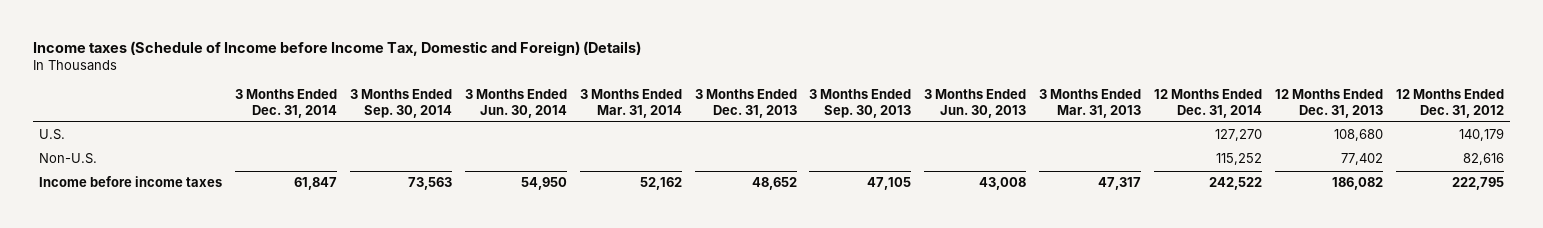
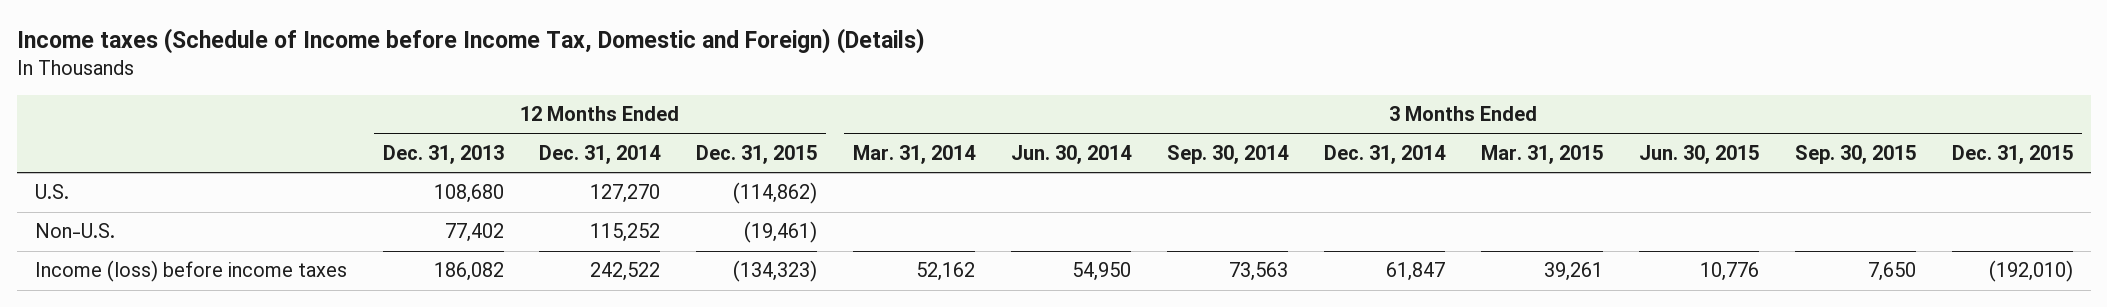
- | 3 Months Ended Dec. 31, 2014 | 3 Months Ended Sep. 30, 2014 | 3 Months Ended Jun. 30, 2014 | 3 Months Ended Mar. 31, 2014 | 3 Months Ended Dec. 31, 2013 | 3 Months Ended Sep. 30, 2013 | 3 Months Ended Jun. 30, 2013 | 3 Months Ended Mar. 31, 2013 | 12 Months Ended Dec. 31, 2014 | 12 Months Ended Dec. 31, 2013 | 12 Months Ended Dec. 31, 2012
+ | 12 Months Ended Dec. 31, 2013 | 12 Months Ended Dec. 31, 2014 | 12 Months Ended Dec. 31, 2015 | 3 Months Ended Mar. 31, 2014 | 3 Months Ended Jun. 30, 2014 | 3 Months Ended Sep. 30, 2014 | 3 Months Ended Dec. 31, 2014 | 3 Months Ended Mar. 31, 2015 | 3 Months Ended Jun. 30, 2015 | 3 Months Ended Sep. 30, 2015 | 3 Months Ended Dec. 31, 2015
- Income before income taxes | 61,847 | 73,563 | 54,950 | 52,162 | 48,652 | 47,105 | 43,008 | 47,317 | 242,522 | 186,082 | 222,795
+ Income (loss) before income taxes | 186,082 | 242,522 | (134,323) | 52,162 | 54,950 | 73,563 | 61,847 | 39,261 | 10,776 | 7,650 | (192,010)

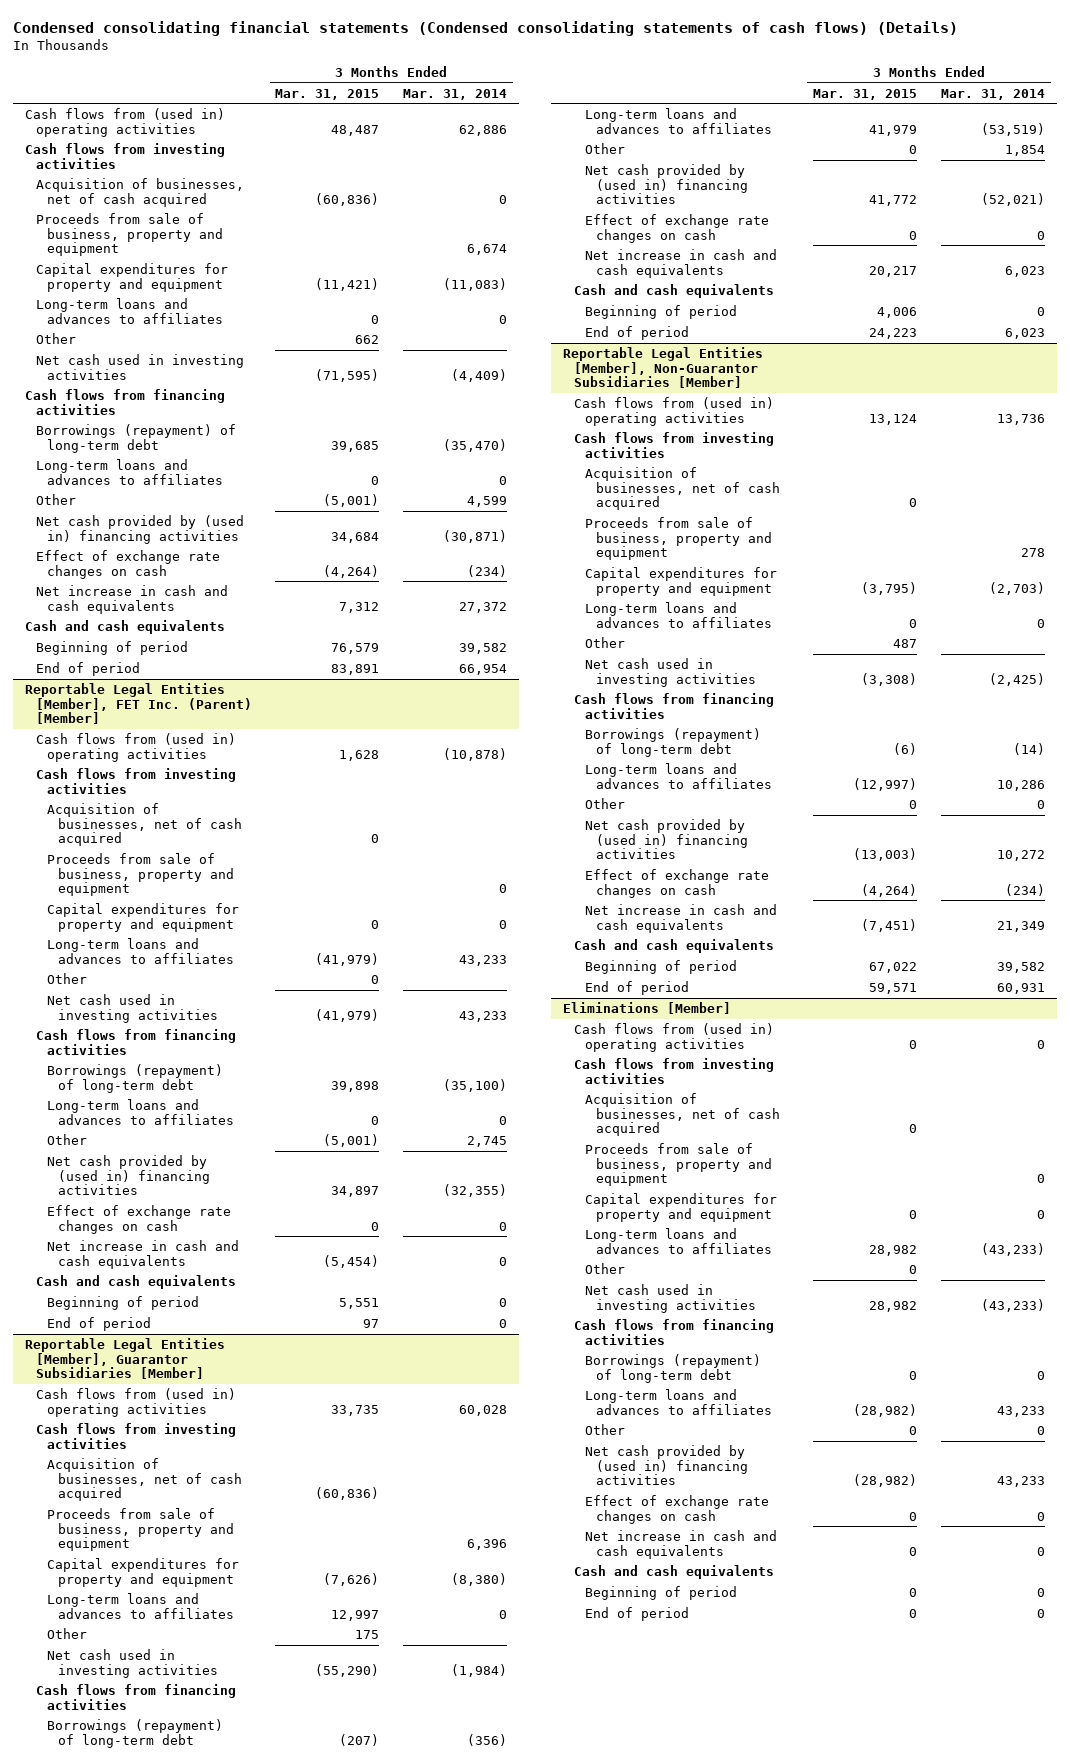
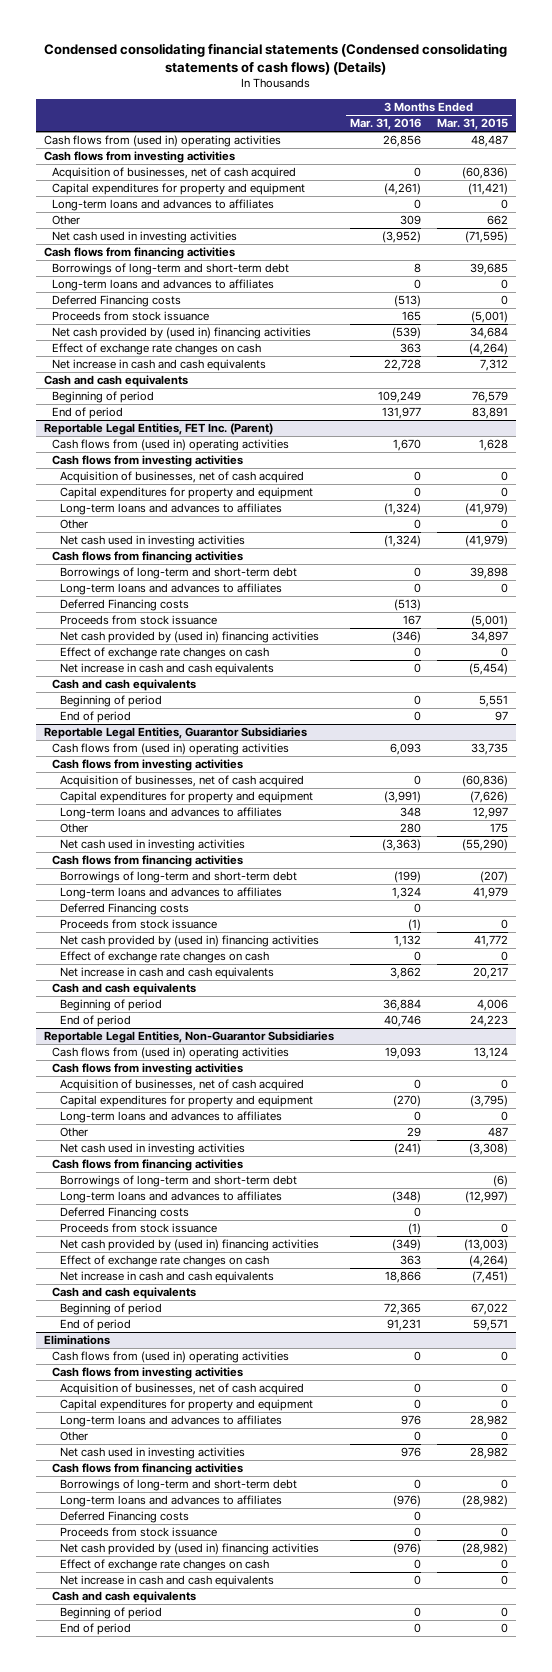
- | 3 Months Ended Mar. 31, 2015 | 3 Months Ended Mar. 31, 2014
+ | 3 Months Ended Mar. 31, 2016 | 3 Months Ended Mar. 31, 2015
- Proceeds from sale of business, property and equipment | | 6,674
- Borrowings (repayment) of long-term debt | 39,685 | (35,470)
+ Borrowings of long-term and short-term debt | 8 | 39,685
- Other | (5,001) | 4,599
+ Deferred Financing costs | (513) | 0
+ Proceeds from stock issuance | 165 | (5,001)
- Reportable Legal Entities [Member], FET Inc. (Parent) [Member]
+ Reportable Legal Entities, FET Inc. (Parent)
- Proceeds from sale of business, property and equipment | | 0
- Borrowings (repayment) of long-term debt | 39,898 | (35,100)
+ Borrowings of long-term and short-term debt | 0 | 39,898
- Other | (5,001) | 2,745
+ Deferred Financing costs | (513) |
+ Proceeds from stock issuance | 167 | (5,001)
- Reportable Legal Entities [Member], Guarantor Subsidiaries [Member]
+ Reportable Legal Entities, Guarantor Subsidiaries
- Proceeds from sale of business, property and equipment | | 6,396
- Borrowings (repayment) of long-term debt | (207) | (356)
+ Borrowings of long-term and short-term debt | (199) | (207)
- Other | 0 | 1,854
+ Deferred Financing costs | 0 |
+ Proceeds from stock issuance | (1) | 0
- Reportable Legal Entities [Member], Non-Guarantor Subsidiaries [Member]
+ Reportable Legal Entities, Non-Guarantor Subsidiaries
- Proceeds from sale of business, property and equipment | | 278
- Borrowings (repayment) of long-term debt | (6) | (14)
+ Borrowings of long-term and short-term debt | | (6)
- Other | 0 | 0
+ Deferred Financing costs | 0 |
+ Proceeds from stock issuance | (1) | 0
- Eliminations [Member]
+ Eliminations
- Proceeds from sale of business, property and equipment | | 0
- Borrowings (repayment) of long-term debt | 0 | 0
+ Borrowings of long-term and short-term debt | 0 | 0
- Other | 0 | 0
+ Deferred Financing costs | 0 |
+ Proceeds from stock issuance | 0 | 0

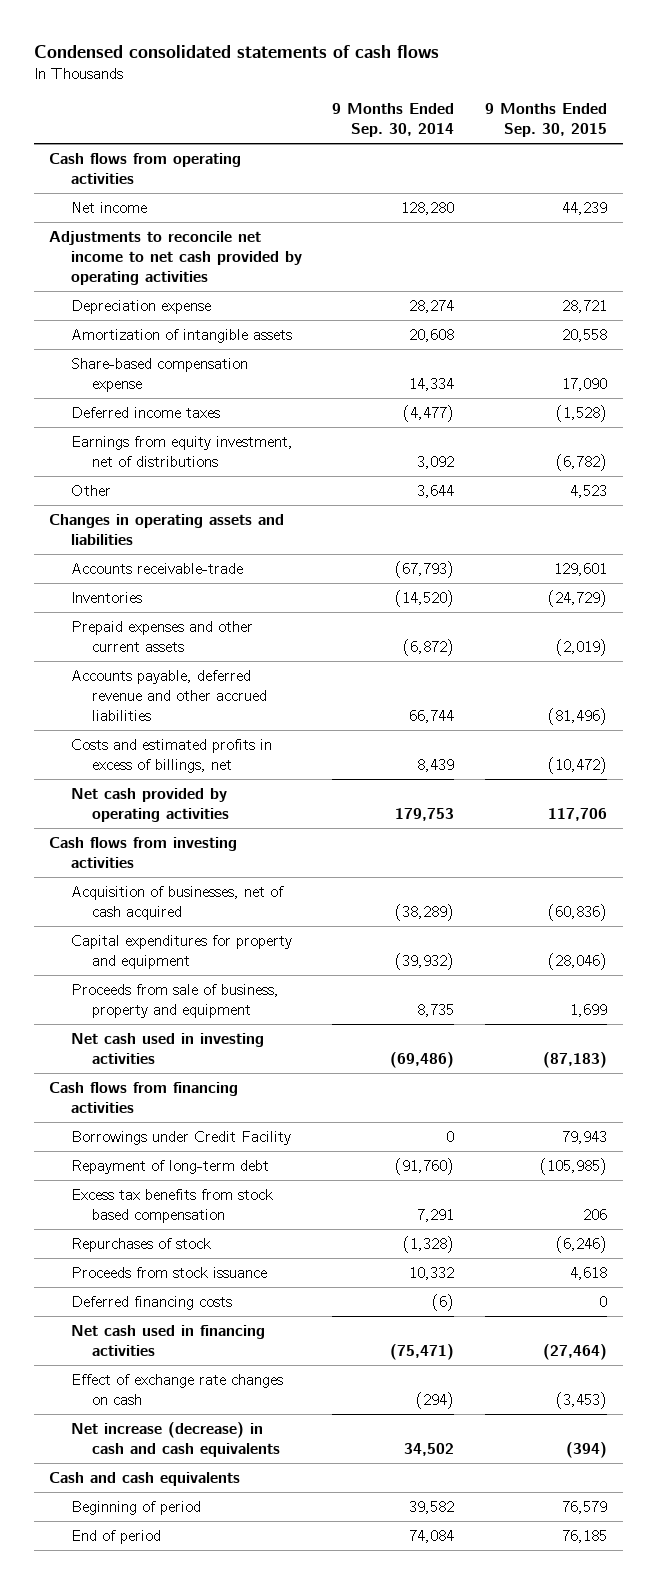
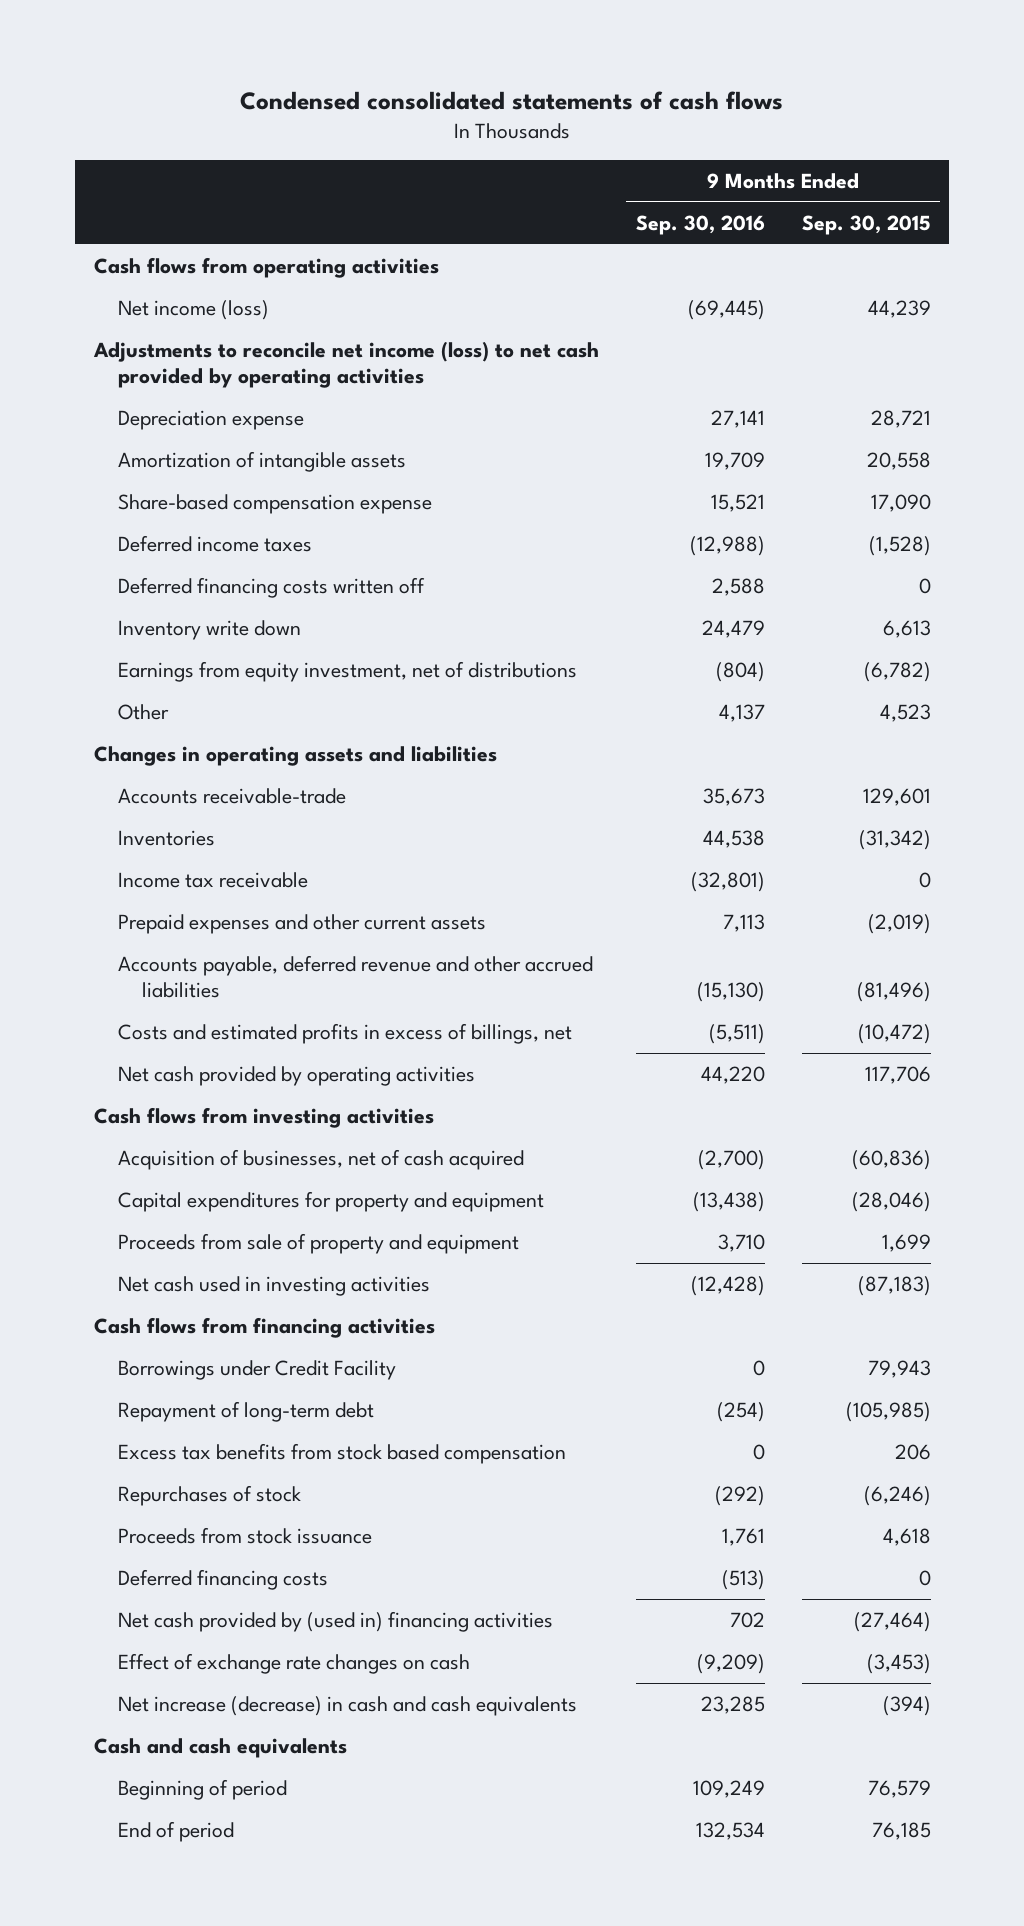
- | 9 Months Ended Sep. 30, 2014 | 9 Months Ended Sep. 30, 2015
+ | 9 Months Ended Sep. 30, 2016 | 9 Months Ended Sep. 30, 2015
- Net income | 128,280 | 44,239
- Adjustments to reconcile net income to net cash provided by operating activities
+ Net income (loss) | (69,445) | 44,239
+ Adjustments to reconcile net income (loss) to net cash provided by operating activities
+ Deferred financing costs written off | 2,588 | 0
+ Inventory write down | 24,479 | 6,613
- Inventories | (14,520) | (24,729)
+ Inventories | 44,538 | (31,342)
+ Income tax receivable | (32,801) | 0
- Proceeds from sale of business, property and equipment | 8,735 | 1,699
+ Proceeds from sale of property and equipment | 3,710 | 1,699
- Net cash used in financing activities | (75,471) | (27,464)
+ Net cash provided by (used in) financing activities | 702 | (27,464)

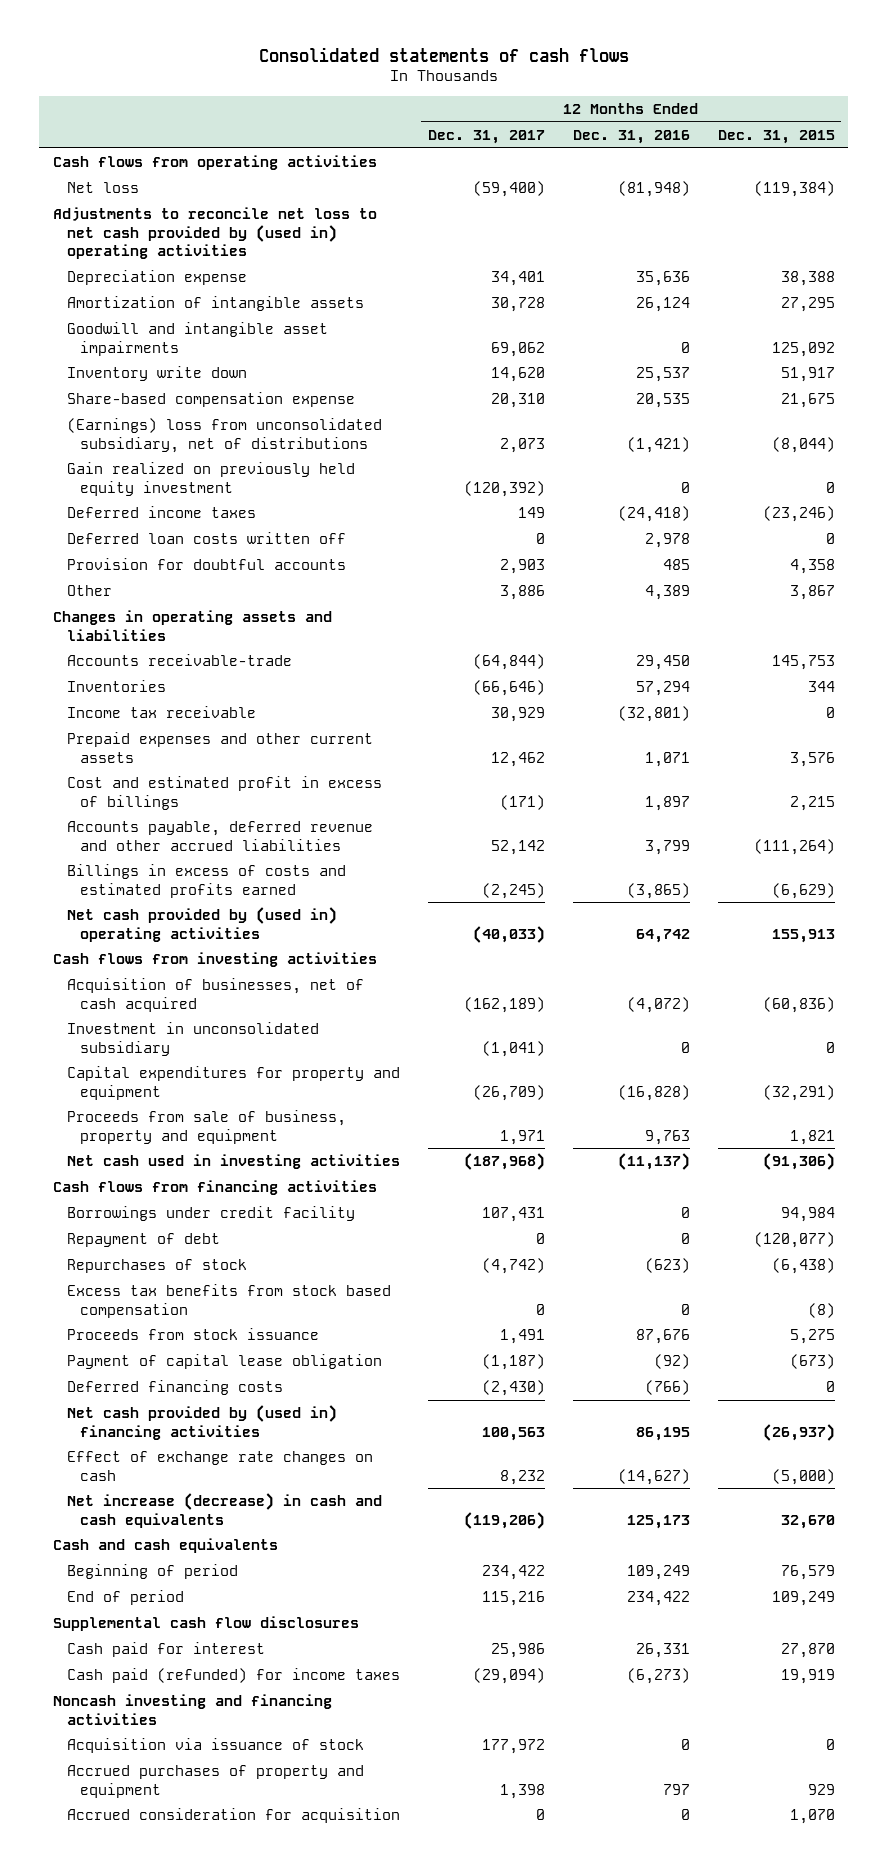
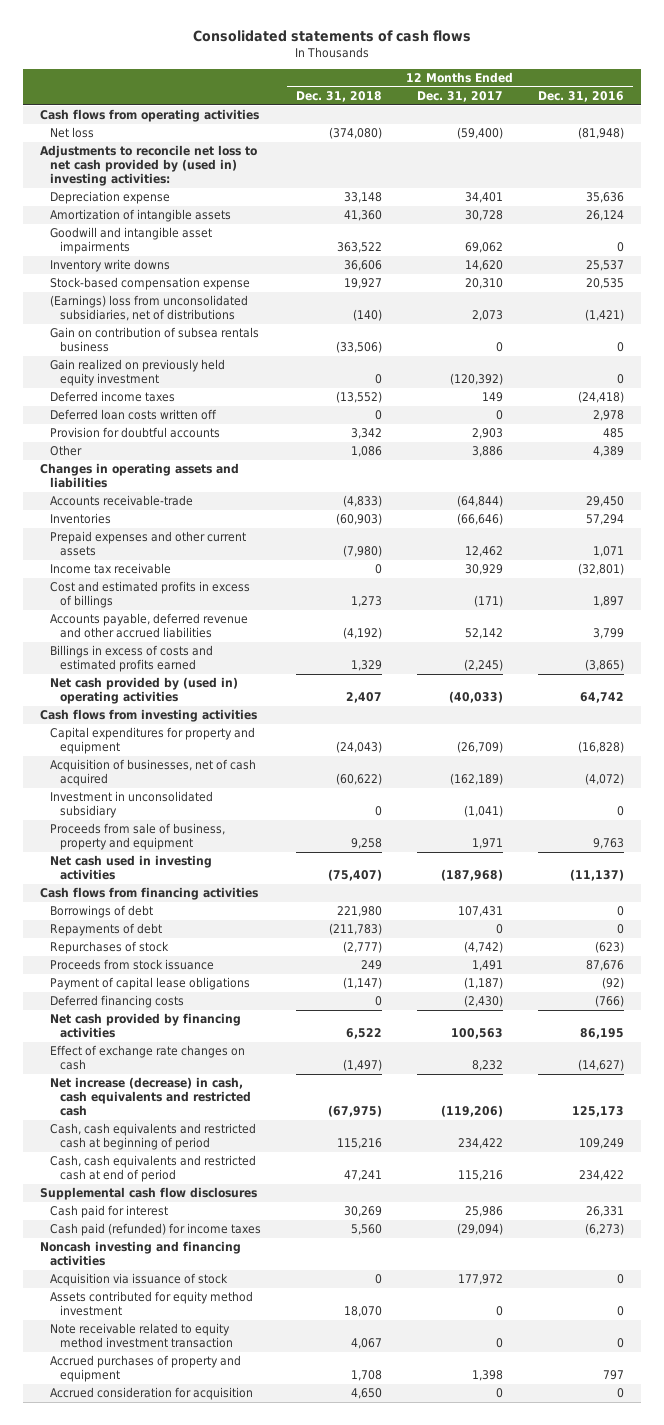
- | 12 Months Ended Dec. 31, 2017 | 12 Months Ended Dec. 31, 2016 | 12 Months Ended Dec. 31, 2015
+ | 12 Months Ended Dec. 31, 2018 | 12 Months Ended Dec. 31, 2017 | 12 Months Ended Dec. 31, 2016
- Adjustments to reconcile net loss to net cash provided by (used in) operating activities
+ Adjustments to reconcile net loss to net cash provided by (used in) investing activities:
- Inventory write down | 14,620 | 25,537 | 51,917
- Share-based compensation expense | 20,310 | 20,535 | 21,675
- (Earnings) loss from unconsolidated subsidiary, net of distributions | 2,073 | (1,421) | (8,044)
+ Inventory write downs | 36,606 | 14,620 | 25,537
+ Stock-based compensation expense | 19,927 | 20,310 | 20,535
+ (Earnings) loss from unconsolidated subsidiaries, net of distributions | (140) | 2,073 | (1,421)
+ Gain on contribution of subsea rentals business | (33,506) | 0 | 0
- Cost and estimated profit in excess of billings | (171) | 1,897 | 2,215
moved down: Income tax receivable | 0 | 30,929 | (32,801)
+ Cost and estimated profits in excess of billings | 1,273 | (171) | 1,897
moved up: Capital expenditures for property and equipment | (24,043) | (26,709) | (16,828)
- Borrowings under credit facility | 107,431 | 0 | 94,984
- Repayment of debt | 0 | 0 | (120,077)
+ Borrowings of debt | 221,980 | 107,431 | 0
+ Repayments of debt | (211,783) | 0 | 0
- Excess tax benefits from stock based compensation | 0 | 0 | (8)
- Payment of capital lease obligation | (1,187) | (92) | (673)
+ Payment of capital lease obligations | (1,147) | (1,187) | (92)
- Net cash provided by (used in) financing activities | 100,563 | 86,195 | (26,937)
+ Net cash provided by financing activities | 6,522 | 100,563 | 86,195
- Net increase (decrease) in cash and cash equivalents | (119,206) | 125,173 | 32,670
- Cash and cash equivalents
- Beginning of period | 234,422 | 109,249 | 76,579
- End of period | 115,216 | 234,422 | 109,249
+ Net increase (decrease) in cash, cash equivalents and restricted cash | (67,975) | (119,206) | 125,173
+ Cash, cash equivalents and restricted cash at beginning of period | 115,216 | 234,422 | 109,249
+ Cash, cash equivalents and restricted cash at end of period | 47,241 | 115,216 | 234,422
+ Assets contributed for equity method investment | 18,070 | 0 | 0
+ Note receivable related to equity method investment transaction | 4,067 | 0 | 0

